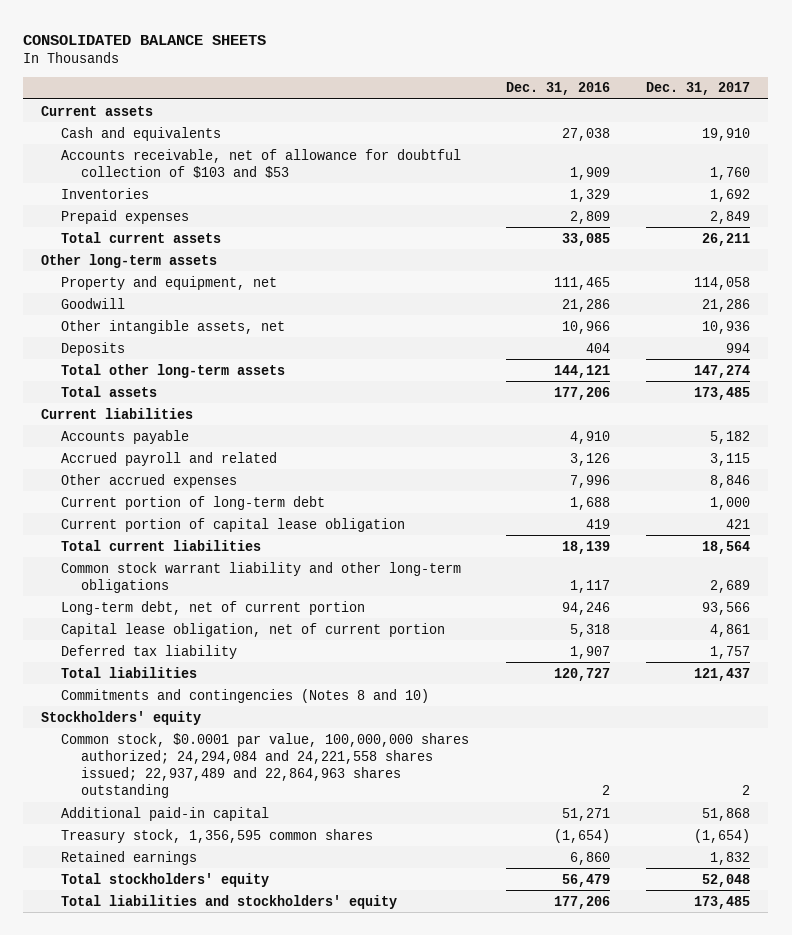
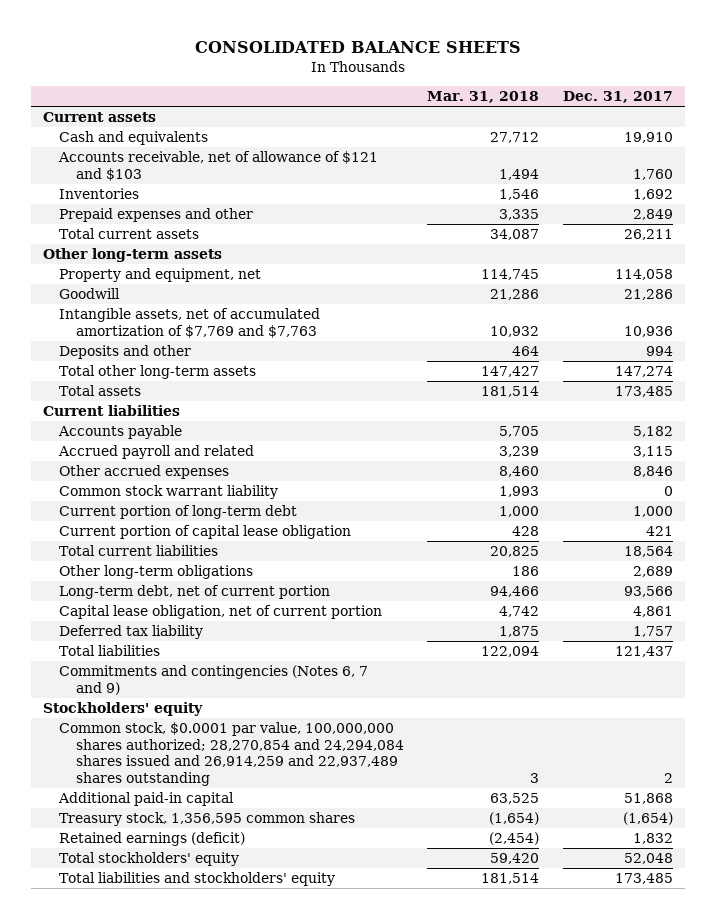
- | Dec. 31, 2016 | Dec. 31, 2017
+ | Mar. 31, 2018 | Dec. 31, 2017
- Accounts receivable, net of allowance for doubtful collection of $103 and $53 | 1,909 | 1,760
+ Accounts receivable, net of allowance of $121 and $103 | 1,494 | 1,760
- Prepaid expenses | 2,809 | 2,849
+ Prepaid expenses and other | 3,335 | 2,849
- Other intangible assets, net | 10,966 | 10,936
- Deposits | 404 | 994
+ Intangible assets, net of accumulated amortization of $7,769 and $7,763 | 10,932 | 10,936
+ Deposits and other | 464 | 994
+ Common stock warrant liability | 1,993 | 0
- Common stock warrant liability and other long-term obligations | 1,117 | 2,689
+ Other long-term obligations | 186 | 2,689
- Commitments and contingencies (Notes 8 and 10)
+ Commitments and contingencies (Notes 6, 7 and 9)
- Common stock, $0.0001 par value, 100,000,000 shares authorized; 24,294,084 and 24,221,558 shares issued; 22,937,489 and 22,864,963 shares outstanding | 2 | 2
+ Common stock, $0.0001 par value, 100,000,000 shares authorized; 28,270,854 and 24,294,084 shares issued and 26,914,259 and 22,937,489 shares outstanding | 3 | 2
- Retained earnings | 6,860 | 1,832
+ Retained earnings (deficit) | (2,454) | 1,832

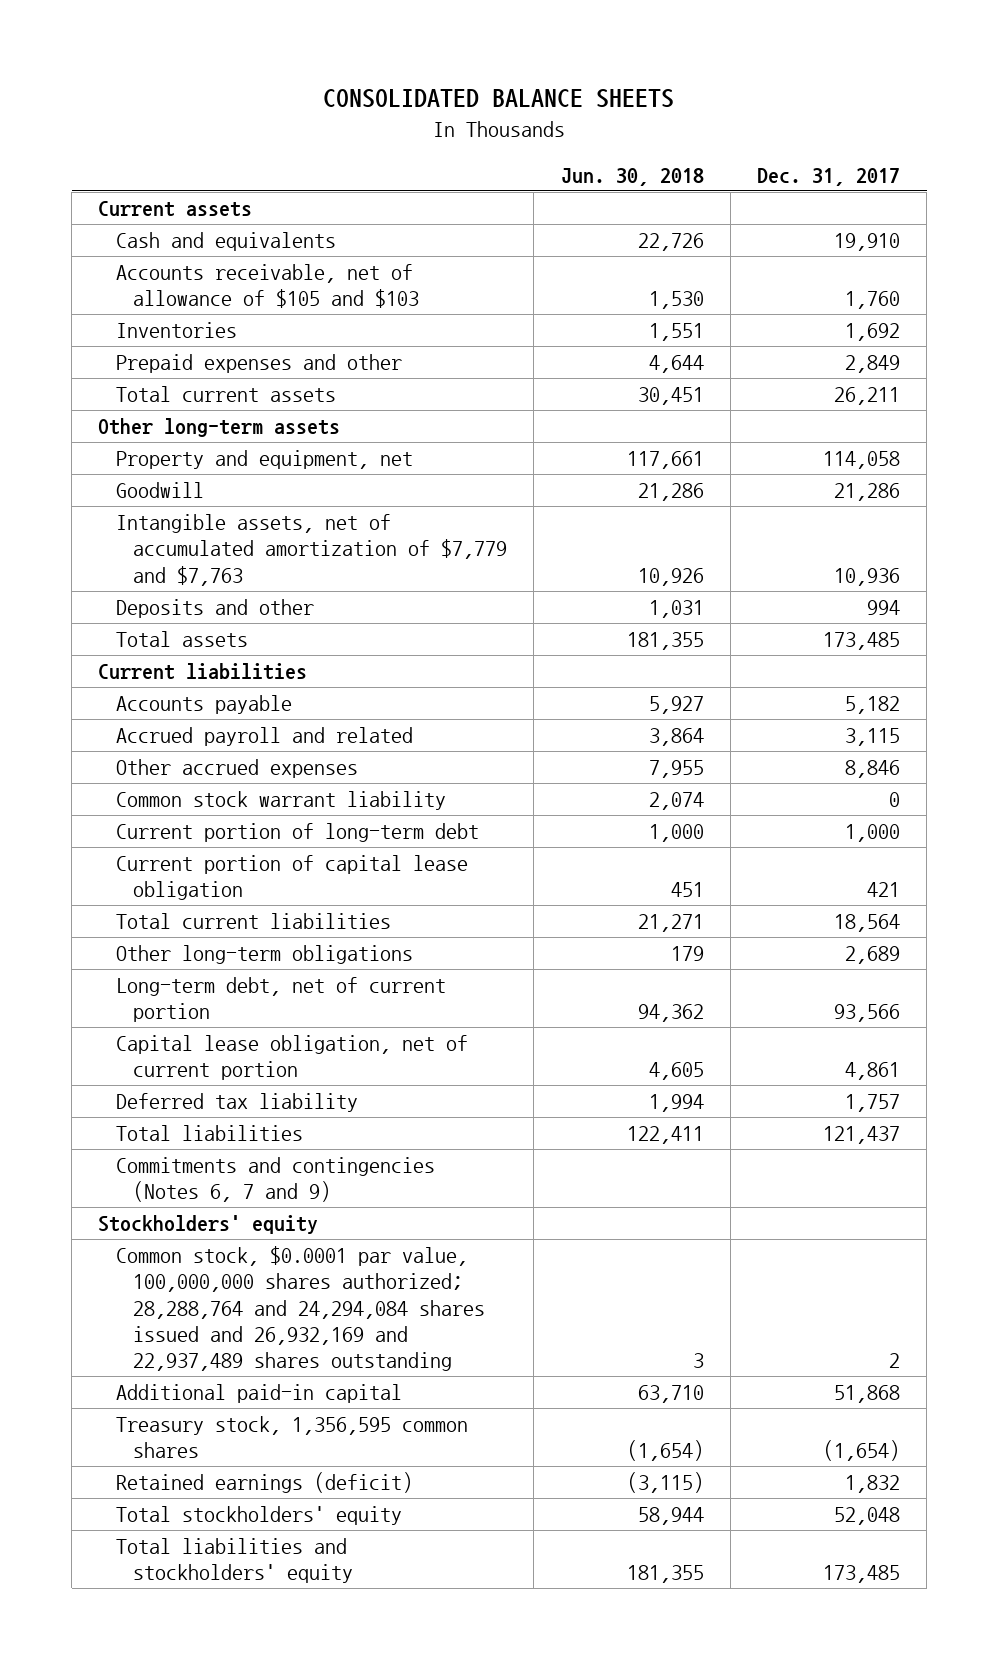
- | Mar. 31, 2018 | Dec. 31, 2017
+ | Jun. 30, 2018 | Dec. 31, 2017
- Accounts receivable, net of allowance of $121 and $103 | 1,494 | 1,760
+ Accounts receivable, net of allowance of $105 and $103 | 1,530 | 1,760
- Intangible assets, net of accumulated amortization of $7,769 and $7,763 | 10,932 | 10,936
+ Intangible assets, net of accumulated amortization of $7,779 and $7,763 | 10,926 | 10,936
- Total other long-term assets | 147,427 | 147,274
- Common stock, $0.0001 par value, 100,000,000 shares authorized; 28,270,854 and 24,294,084 shares issued and 26,914,259 and 22,937,489 shares outstanding | 3 | 2
+ Common stock, $0.0001 par value, 100,000,000 shares authorized; 28,288,764 and 24,294,084 shares issued and 26,932,169 and 22,937,489 shares outstanding | 3 | 2

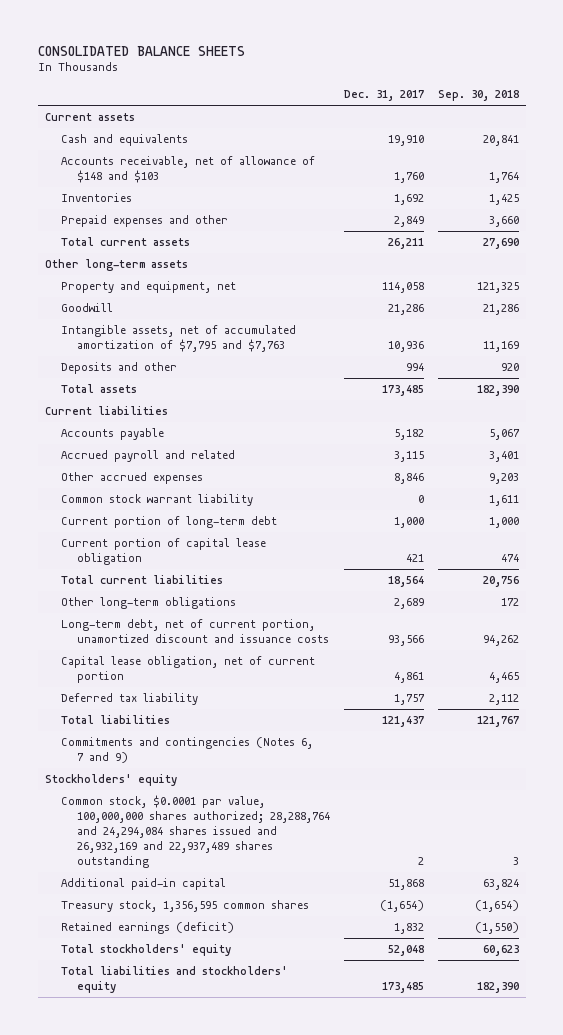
- | Jun. 30, 2018 | Dec. 31, 2017
+ | Dec. 31, 2017 | Sep. 30, 2018
- Accounts receivable, net of allowance of $105 and $103 | 1,530 | 1,760
+ Accounts receivable, net of allowance of $148 and $103 | 1,760 | 1,764
- Intangible assets, net of accumulated amortization of $7,779 and $7,763 | 10,926 | 10,936
+ Intangible assets, net of accumulated amortization of $7,795 and $7,763 | 10,936 | 11,169
- Long-term debt, net of current portion | 94,362 | 93,566
+ Long-term debt, net of current portion, unamortized discount and issuance costs | 93,566 | 94,262

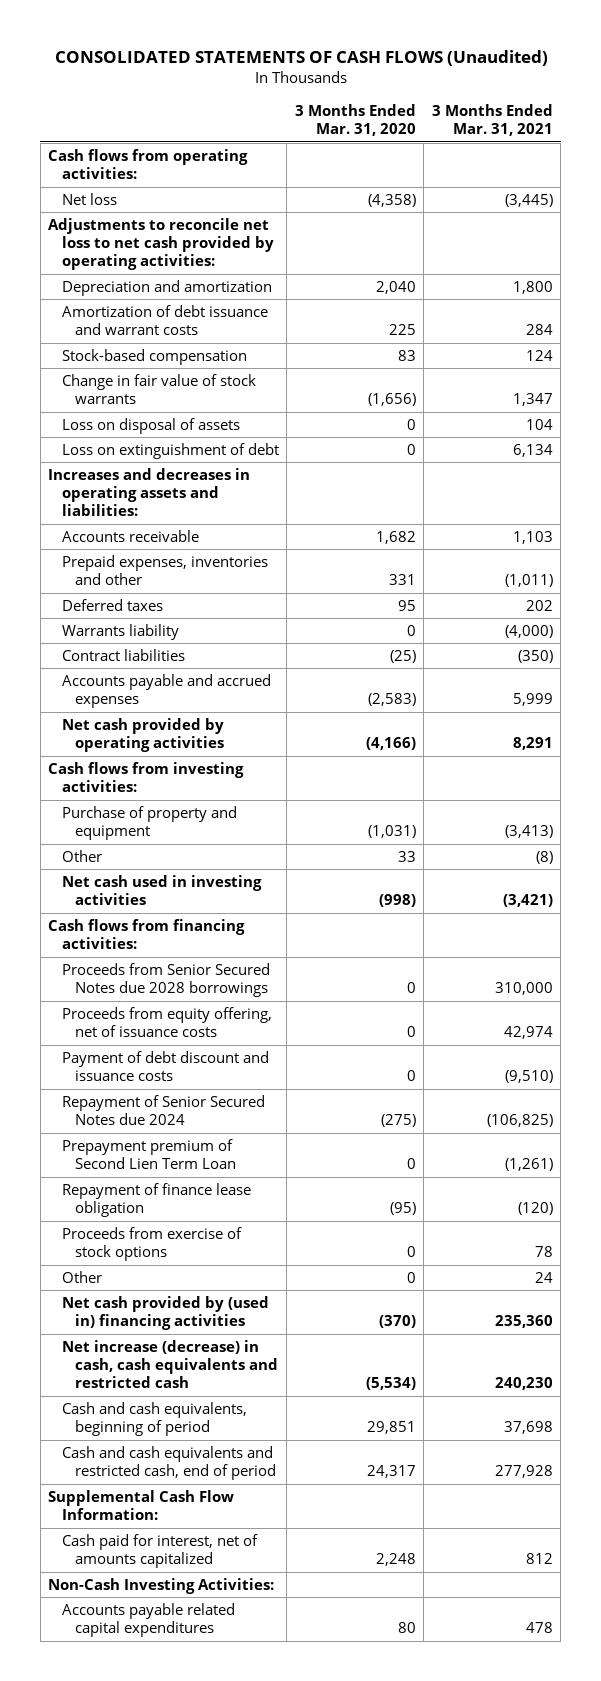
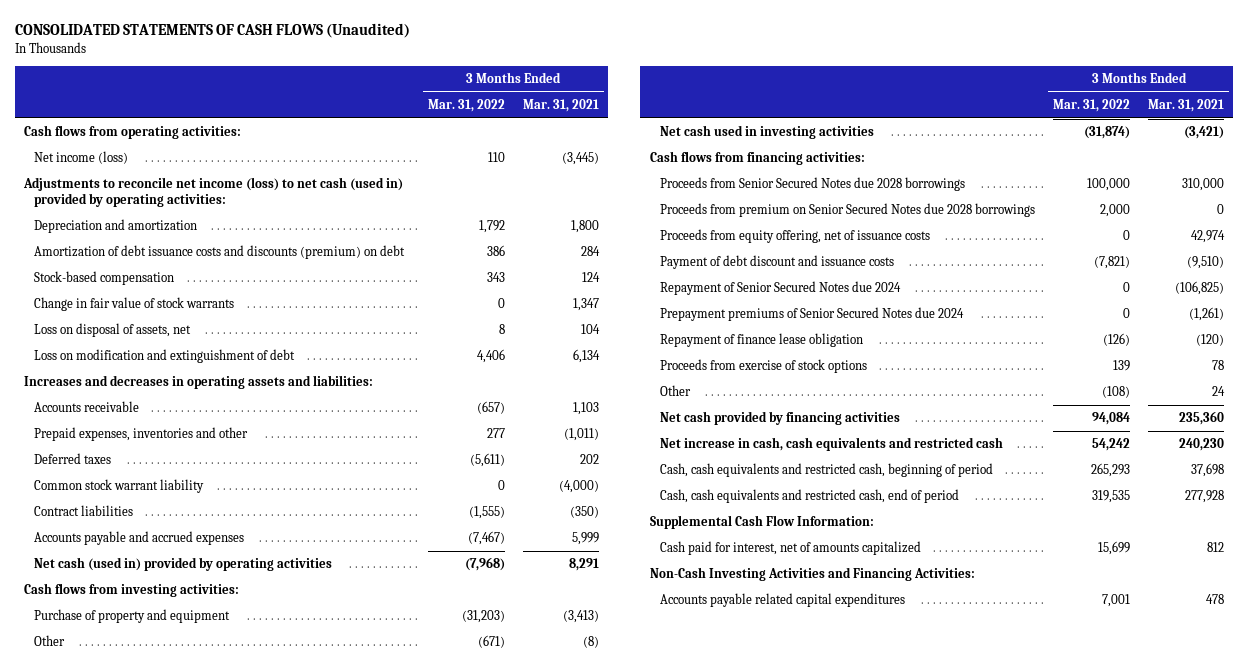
- | 3 Months Ended Mar. 31, 2020 | 3 Months Ended Mar. 31, 2021
+ | 3 Months Ended Mar. 31, 2022 | 3 Months Ended Mar. 31, 2021
- Net loss | (4,358) | (3,445)
- Adjustments to reconcile net loss to net cash provided by operating activities:
+ Net income (loss) | 110 | (3,445)
+ Adjustments to reconcile net income (loss) to net cash (used in) provided by operating activities:
- Amortization of debt issuance and warrant costs | 225 | 284
+ Amortization of debt issuance costs and discounts (premium) on debt | 386 | 284
- Loss on disposal of assets | 0 | 104
- Loss on extinguishment of debt | 0 | 6,134
+ Loss on disposal of assets, net | 8 | 104
+ Loss on modification and extinguishment of debt | 4,406 | 6,134
- Warrants liability | 0 | (4,000)
+ Common stock warrant liability | 0 | (4,000)
- Net cash provided by operating activities | (4,166) | 8,291
+ Net cash (used in) provided by operating activities | (7,968) | 8,291
+ Proceeds from premium on Senior Secured Notes due 2028 borrowings | 2,000 | 0
- Prepayment premium of Second Lien Term Loan | 0 | (1,261)
+ Prepayment premiums of Senior Secured Notes due 2024 | 0 | (1,261)
- Net cash provided by (used in) financing activities | (370) | 235,360
- Net increase (decrease) in cash, cash equivalents and restricted cash | (5,534) | 240,230
- Cash and cash equivalents, beginning of period | 29,851 | 37,698
- Cash and cash equivalents and restricted cash, end of period | 24,317 | 277,928
+ Net cash provided by financing activities | 94,084 | 235,360
+ Net increase in cash, cash equivalents and restricted cash | 54,242 | 240,230
+ Cash, cash equivalents and restricted cash, beginning of period | 265,293 | 37,698
+ Cash, cash equivalents and restricted cash, end of period | 319,535 | 277,928
- Non-Cash Investing Activities:
+ Non-Cash Investing Activities and Financing Activities:

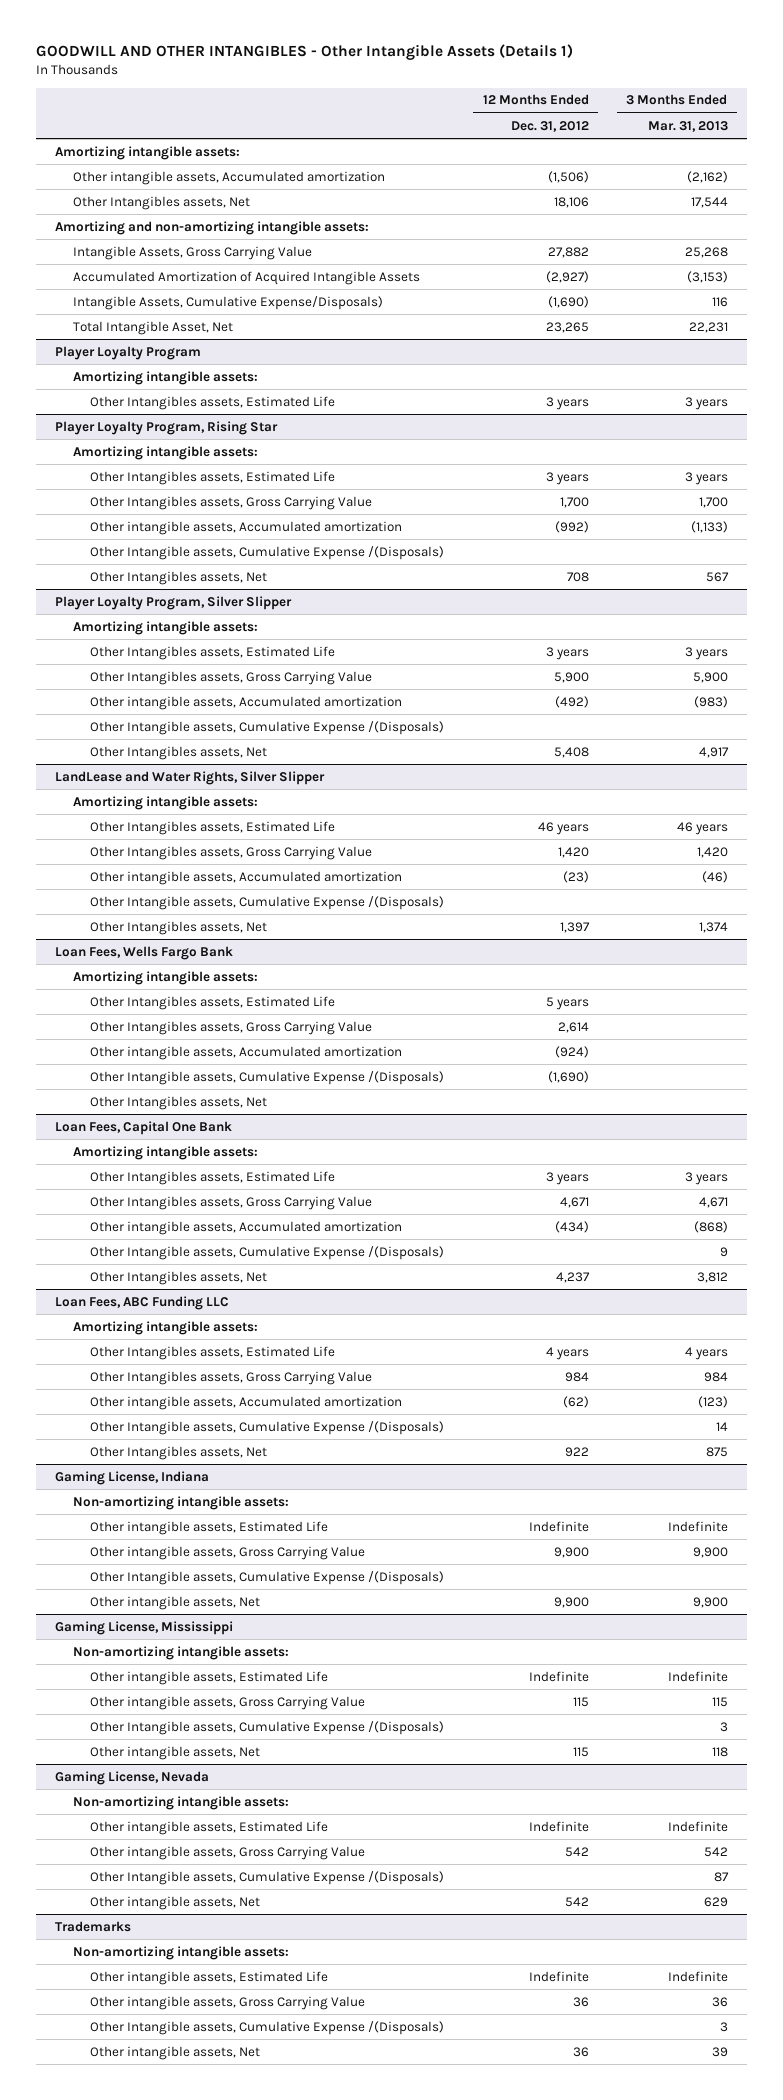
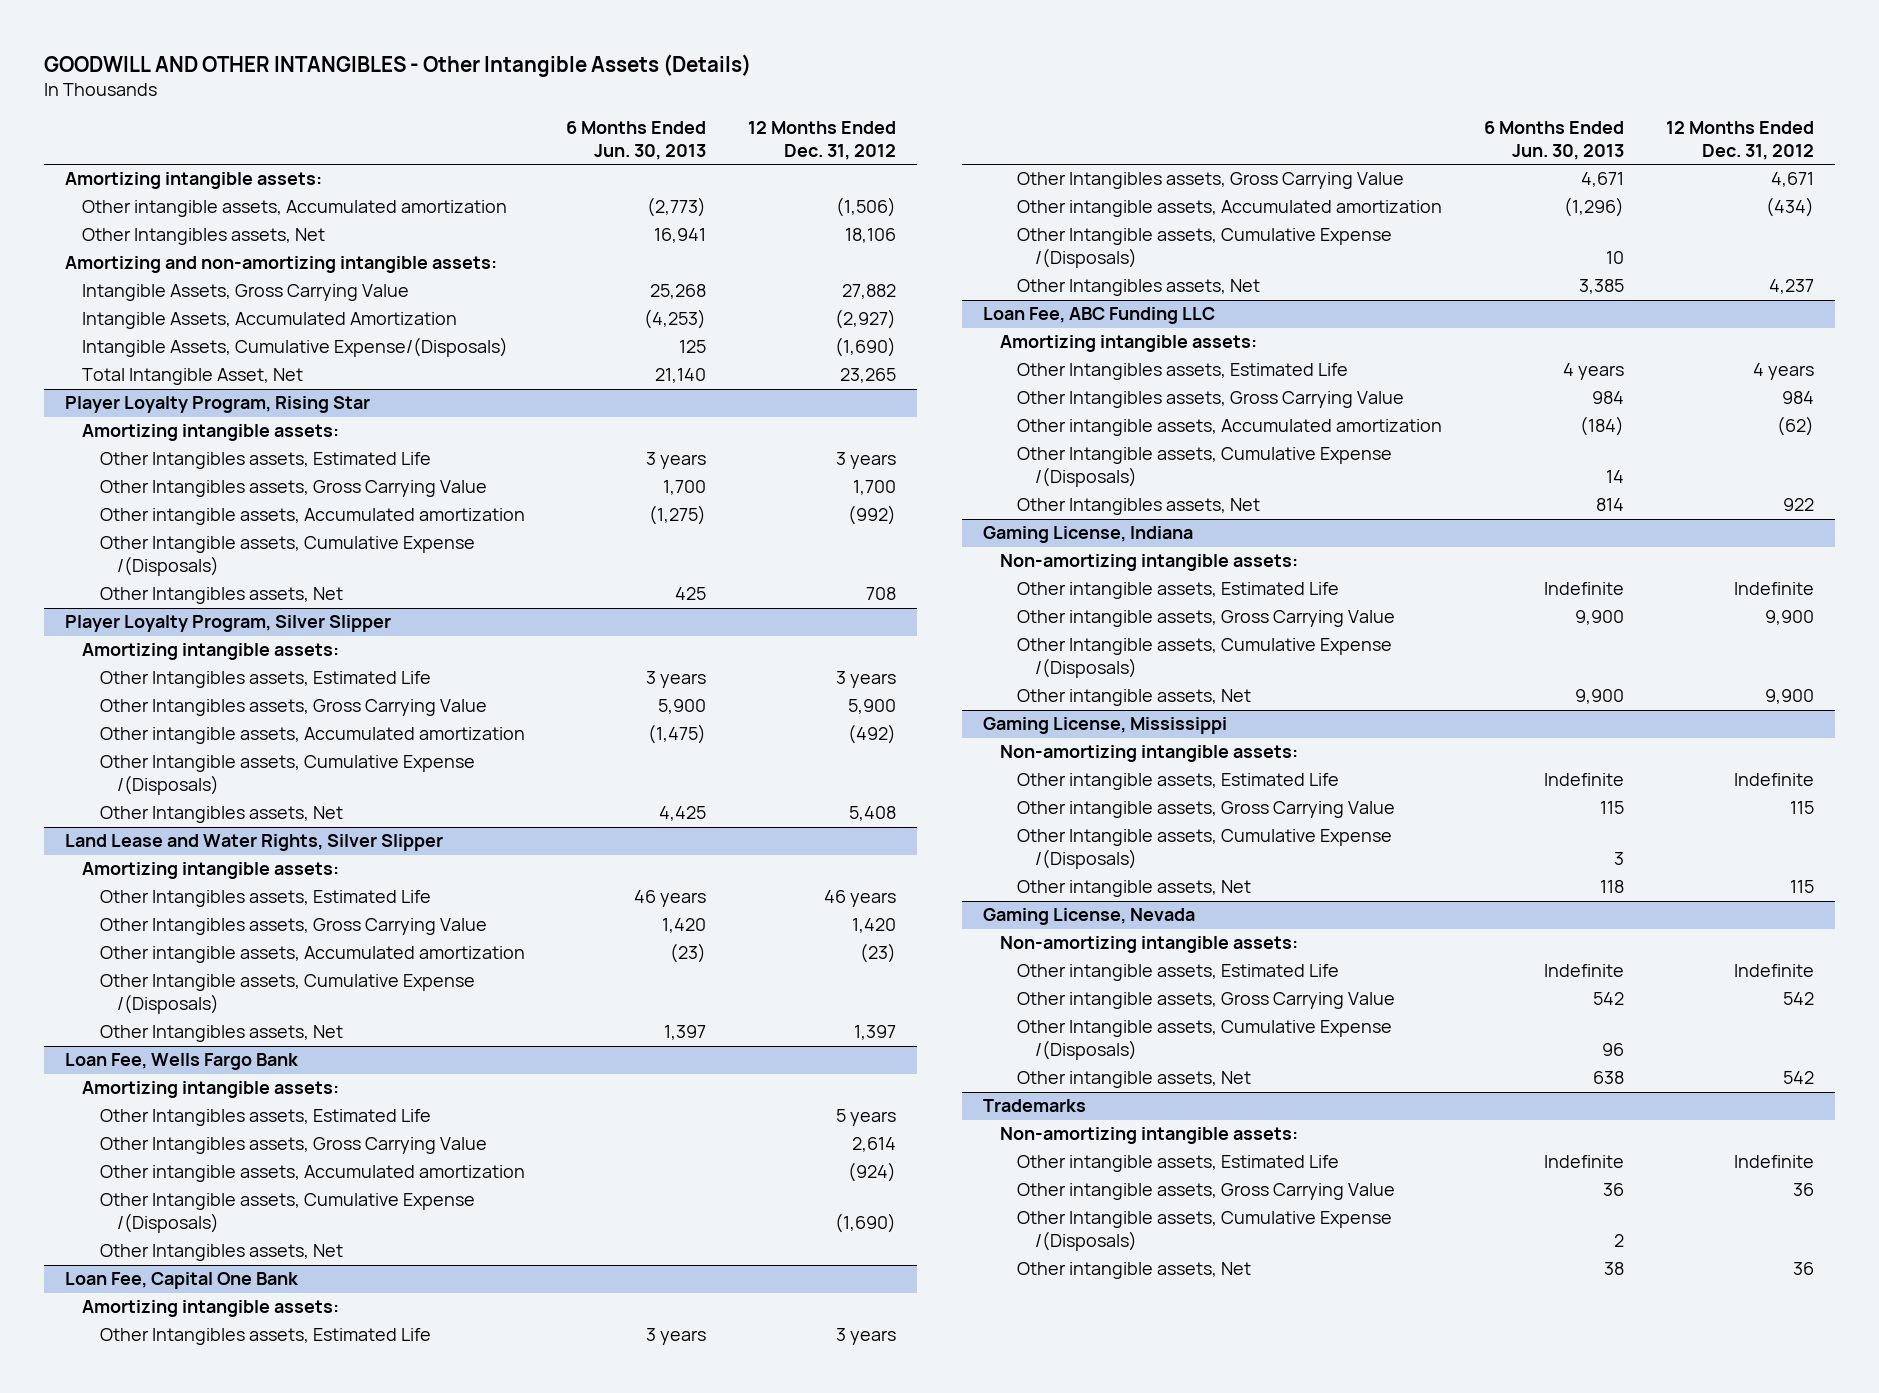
- GOODWILL AND OTHER INTANGIBLES - Other Intangible Assets (Details 1)
+ GOODWILL AND OTHER INTANGIBLES - Other Intangible Assets (Details)
- | 12 Months Ended Dec. 31, 2012 | 3 Months Ended Mar. 31, 2013
+ | 6 Months Ended Jun. 30, 2013 | 12 Months Ended Dec. 31, 2012
- Accumulated Amortization of Acquired Intangible Assets | (2,927) | (3,153)
- Intangible Assets, Cumulative Expense/Disposals) | (1,690) | 116
+ Intangible Assets, Accumulated Amortization | (4,253) | (2,927)
+ Intangible Assets, Cumulative Expense/(Disposals) | 125 | (1,690)
- Player Loyalty Program
- Amortizing intangible assets:
- Other Intangibles assets, Estimated Life | 3 years | 3 years
- LandLease and Water Rights, Silver Slipper
+ Land Lease and Water Rights, Silver Slipper
- Loan Fees, Wells Fargo Bank
+ Loan Fee, Wells Fargo Bank
- Loan Fees, Capital One Bank
+ Loan Fee, Capital One Bank
- Loan Fees, ABC Funding LLC
+ Loan Fee, ABC Funding LLC

